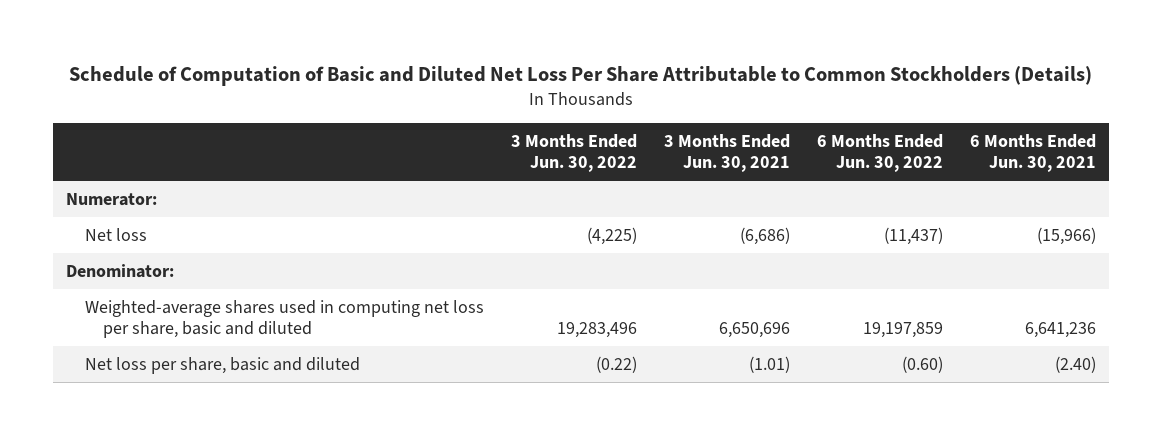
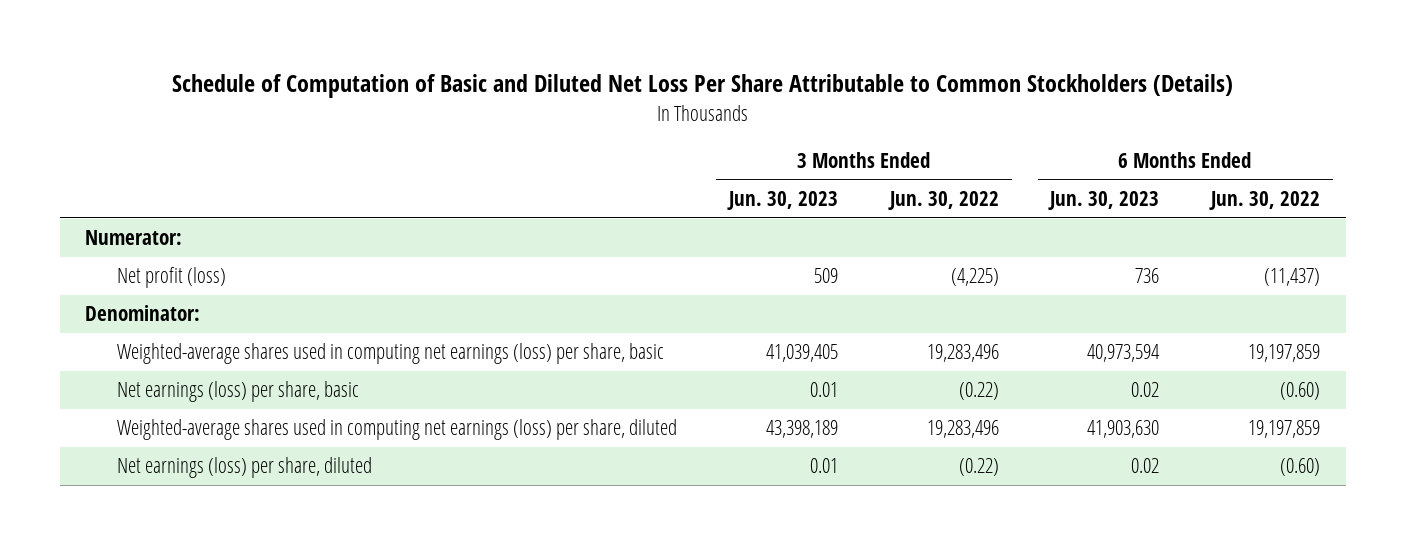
- | 3 Months Ended Jun. 30, 2022 | 3 Months Ended Jun. 30, 2021 | 6 Months Ended Jun. 30, 2022 | 6 Months Ended Jun. 30, 2021
+ | 3 Months Ended Jun. 30, 2023 | 3 Months Ended Jun. 30, 2022 | 6 Months Ended Jun. 30, 2023 | 6 Months Ended Jun. 30, 2022
- Net loss | (4,225) | (6,686) | (11,437) | (15,966)
+ Net profit (loss) | 509 | (4,225) | 736 | (11,437)
- Weighted-average shares used in computing net loss per share, basic and diluted | 19,283,496 | 6,650,696 | 19,197,859 | 6,641,236
- Net loss per share, basic and diluted | (0.22) | (1.01) | (0.60) | (2.40)
+ Weighted-average shares used in computing net earnings (loss) per share, basic | 41,039,405 | 19,283,496 | 40,973,594 | 19,197,859
+ Net earnings (loss) per share, basic | 0.01 | (0.22) | 0.02 | (0.60)
+ Weighted-average shares used in computing net earnings (loss) per share, diluted | 43,398,189 | 19,283,496 | 41,903,630 | 19,197,859
+ Net earnings (loss) per share, diluted | 0.01 | (0.22) | 0.02 | (0.60)

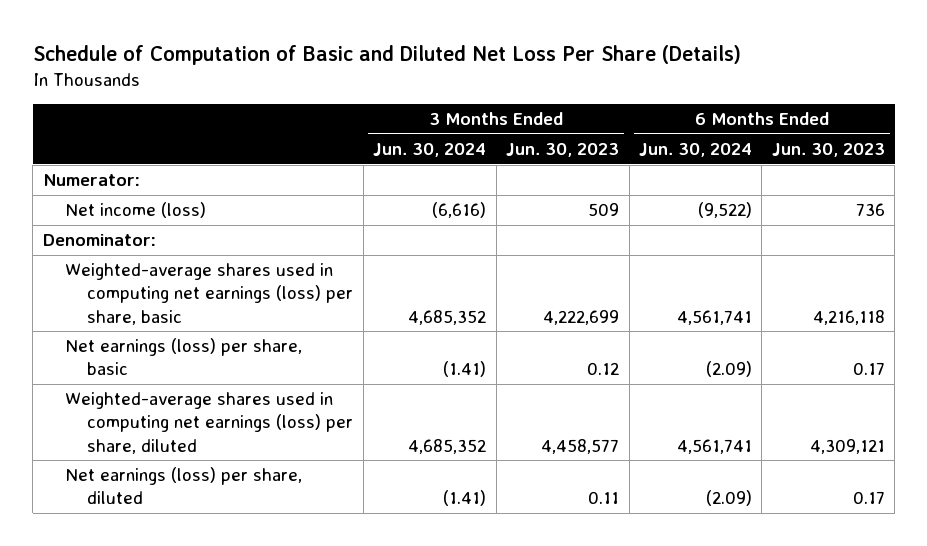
- Schedule of Computation of Basic and Diluted Net Loss Per Share Attributable to Common Stockholders (Details)
+ Schedule of Computation of Basic and Diluted Net Loss Per Share (Details)
- | 3 Months Ended Jun. 30, 2023 | 3 Months Ended Jun. 30, 2022 | 6 Months Ended Jun. 30, 2023 | 6 Months Ended Jun. 30, 2022
+ | 3 Months Ended Jun. 30, 2024 | 3 Months Ended Jun. 30, 2023 | 6 Months Ended Jun. 30, 2024 | 6 Months Ended Jun. 30, 2023
- Net profit (loss) | 509 | (4,225) | 736 | (11,437)
+ Net income (loss) | (6,616) | 509 | (9,522) | 736
- Weighted-average shares used in computing net earnings (loss) per share, basic | 41,039,405 | 19,283,496 | 40,973,594 | 19,197,859
- Net earnings (loss) per share, basic | 0.01 | (0.22) | 0.02 | (0.60)
- Weighted-average shares used in computing net earnings (loss) per share, diluted | 43,398,189 | 19,283,496 | 41,903,630 | 19,197,859
- Net earnings (loss) per share, diluted | 0.01 | (0.22) | 0.02 | (0.60)
+ Weighted-average shares used in computing net earnings (loss) per share, basic | 4,685,352 | 4,222,699 | 4,561,741 | 4,216,118
+ Net earnings (loss) per share, basic | (1.41) | 0.12 | (2.09) | 0.17
+ Weighted-average shares used in computing net earnings (loss) per share, diluted | 4,685,352 | 4,458,577 | 4,561,741 | 4,309,121
+ Net earnings (loss) per share, diluted | (1.41) | 0.11 | (2.09) | 0.17

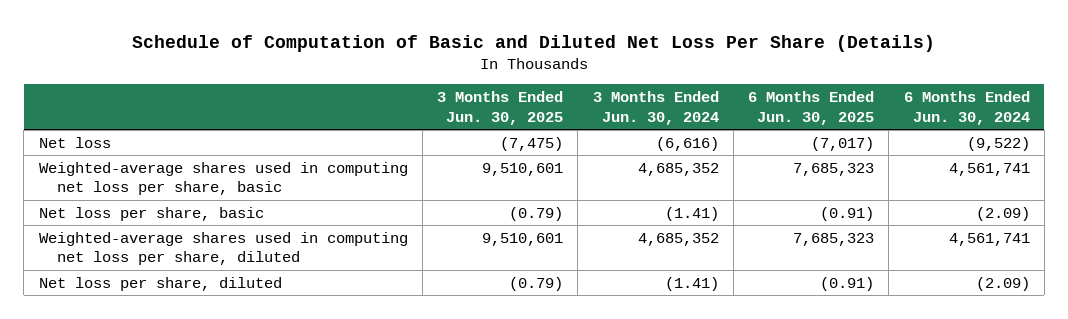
- | 3 Months Ended Jun. 30, 2024 | 3 Months Ended Jun. 30, 2023 | 6 Months Ended Jun. 30, 2024 | 6 Months Ended Jun. 30, 2023
+ | 3 Months Ended Jun. 30, 2025 | 3 Months Ended Jun. 30, 2024 | 6 Months Ended Jun. 30, 2025 | 6 Months Ended Jun. 30, 2024
- Numerator:
- Net income (loss) | (6,616) | 509 | (9,522) | 736
- Denominator:
- Weighted-average shares used in computing net earnings (loss) per share, basic | 4,685,352 | 4,222,699 | 4,561,741 | 4,216,118
- Net earnings (loss) per share, basic | (1.41) | 0.12 | (2.09) | 0.17
- Weighted-average shares used in computing net earnings (loss) per share, diluted | 4,685,352 | 4,458,577 | 4,561,741 | 4,309,121
- Net earnings (loss) per share, diluted | (1.41) | 0.11 | (2.09) | 0.17
+ Net loss | (7,475) | (6,616) | (7,017) | (9,522)
+ Weighted-average shares used in computing net loss per share, basic | 9,510,601 | 4,685,352 | 7,685,323 | 4,561,741
+ Net loss per share, basic | (0.79) | (1.41) | (0.91) | (2.09)
+ Weighted-average shares used in computing net loss per share, diluted | 9,510,601 | 4,685,352 | 7,685,323 | 4,561,741
+ Net loss per share, diluted | (0.79) | (1.41) | (0.91) | (2.09)

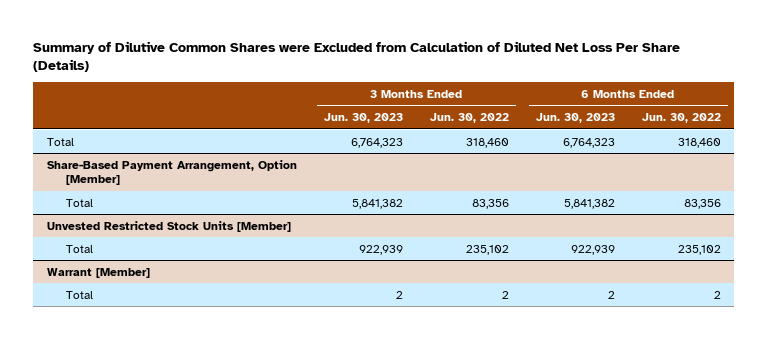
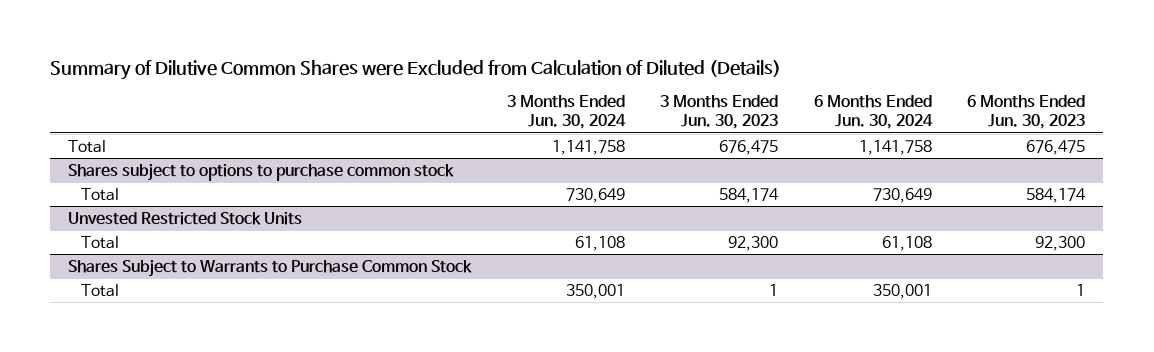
- Summary of Dilutive Common Shares were Excluded from Calculation of Diluted Net Loss Per Share (Details)
+ Summary of Dilutive Common Shares were Excluded from Calculation of Diluted (Details)
- | 3 Months Ended Jun. 30, 2023 | 3 Months Ended Jun. 30, 2022 | 6 Months Ended Jun. 30, 2023 | 6 Months Ended Jun. 30, 2022
+ | 3 Months Ended Jun. 30, 2024 | 3 Months Ended Jun. 30, 2023 | 6 Months Ended Jun. 30, 2024 | 6 Months Ended Jun. 30, 2023
- Total | 6,764,323 | 318,460 | 6,764,323 | 318,460
- Share-Based Payment Arrangement, Option [Member]
- Total | 5,841,382 | 83,356 | 5,841,382 | 83,356
- Unvested Restricted Stock Units [Member]
- Total | 922,939 | 235,102 | 922,939 | 235,102
- Warrant [Member]
- Total | 2 | 2 | 2 | 2
+ Total | 1,141,758 | 676,475 | 1,141,758 | 676,475
+ Shares subject to options to purchase common stock
+ Total | 730,649 | 584,174 | 730,649 | 584,174
+ Unvested Restricted Stock Units
+ Total | 61,108 | 92,300 | 61,108 | 92,300
+ Shares Subject to Warrants to Purchase Common Stock
+ Total | 350,001 | 1 | 350,001 | 1

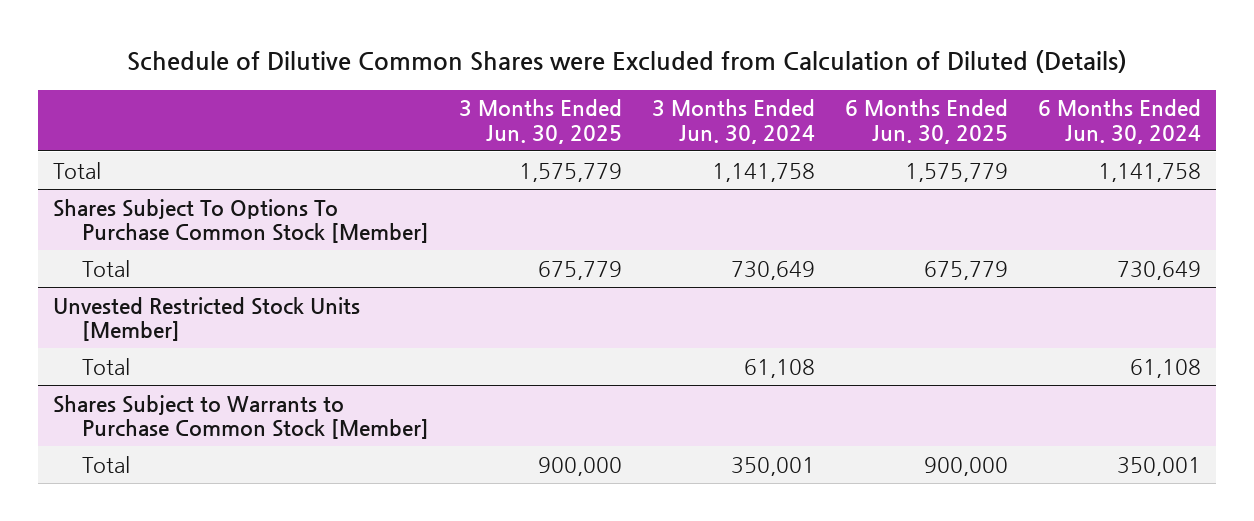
- Summary of Dilutive Common Shares were Excluded from Calculation of Diluted (Details)
+ Schedule of Dilutive Common Shares were Excluded from Calculation of Diluted (Details)
- | 3 Months Ended Jun. 30, 2024 | 3 Months Ended Jun. 30, 2023 | 6 Months Ended Jun. 30, 2024 | 6 Months Ended Jun. 30, 2023
+ | 3 Months Ended Jun. 30, 2025 | 3 Months Ended Jun. 30, 2024 | 6 Months Ended Jun. 30, 2025 | 6 Months Ended Jun. 30, 2024
- Shares subject to options to purchase common stock
+ Shares Subject To Options To Purchase Common Stock [Member]
- Unvested Restricted Stock Units
+ Unvested Restricted Stock Units [Member]
- Shares Subject to Warrants to Purchase Common Stock
+ Shares Subject to Warrants to Purchase Common Stock [Member]

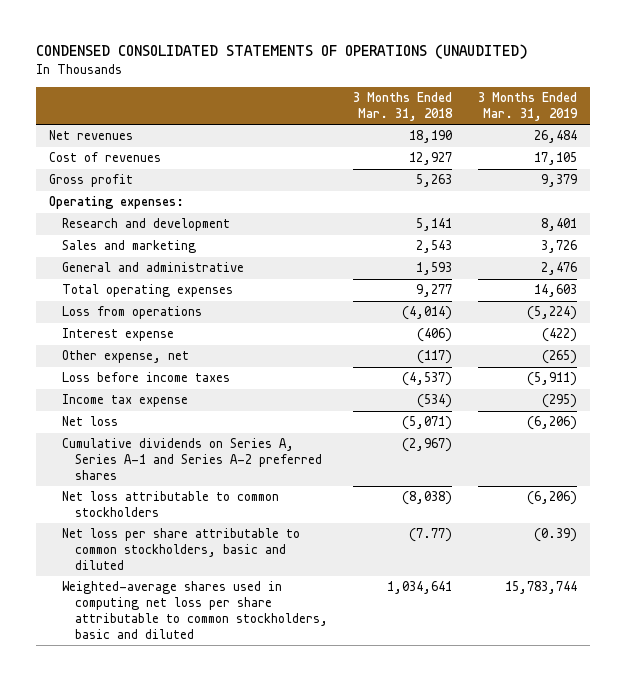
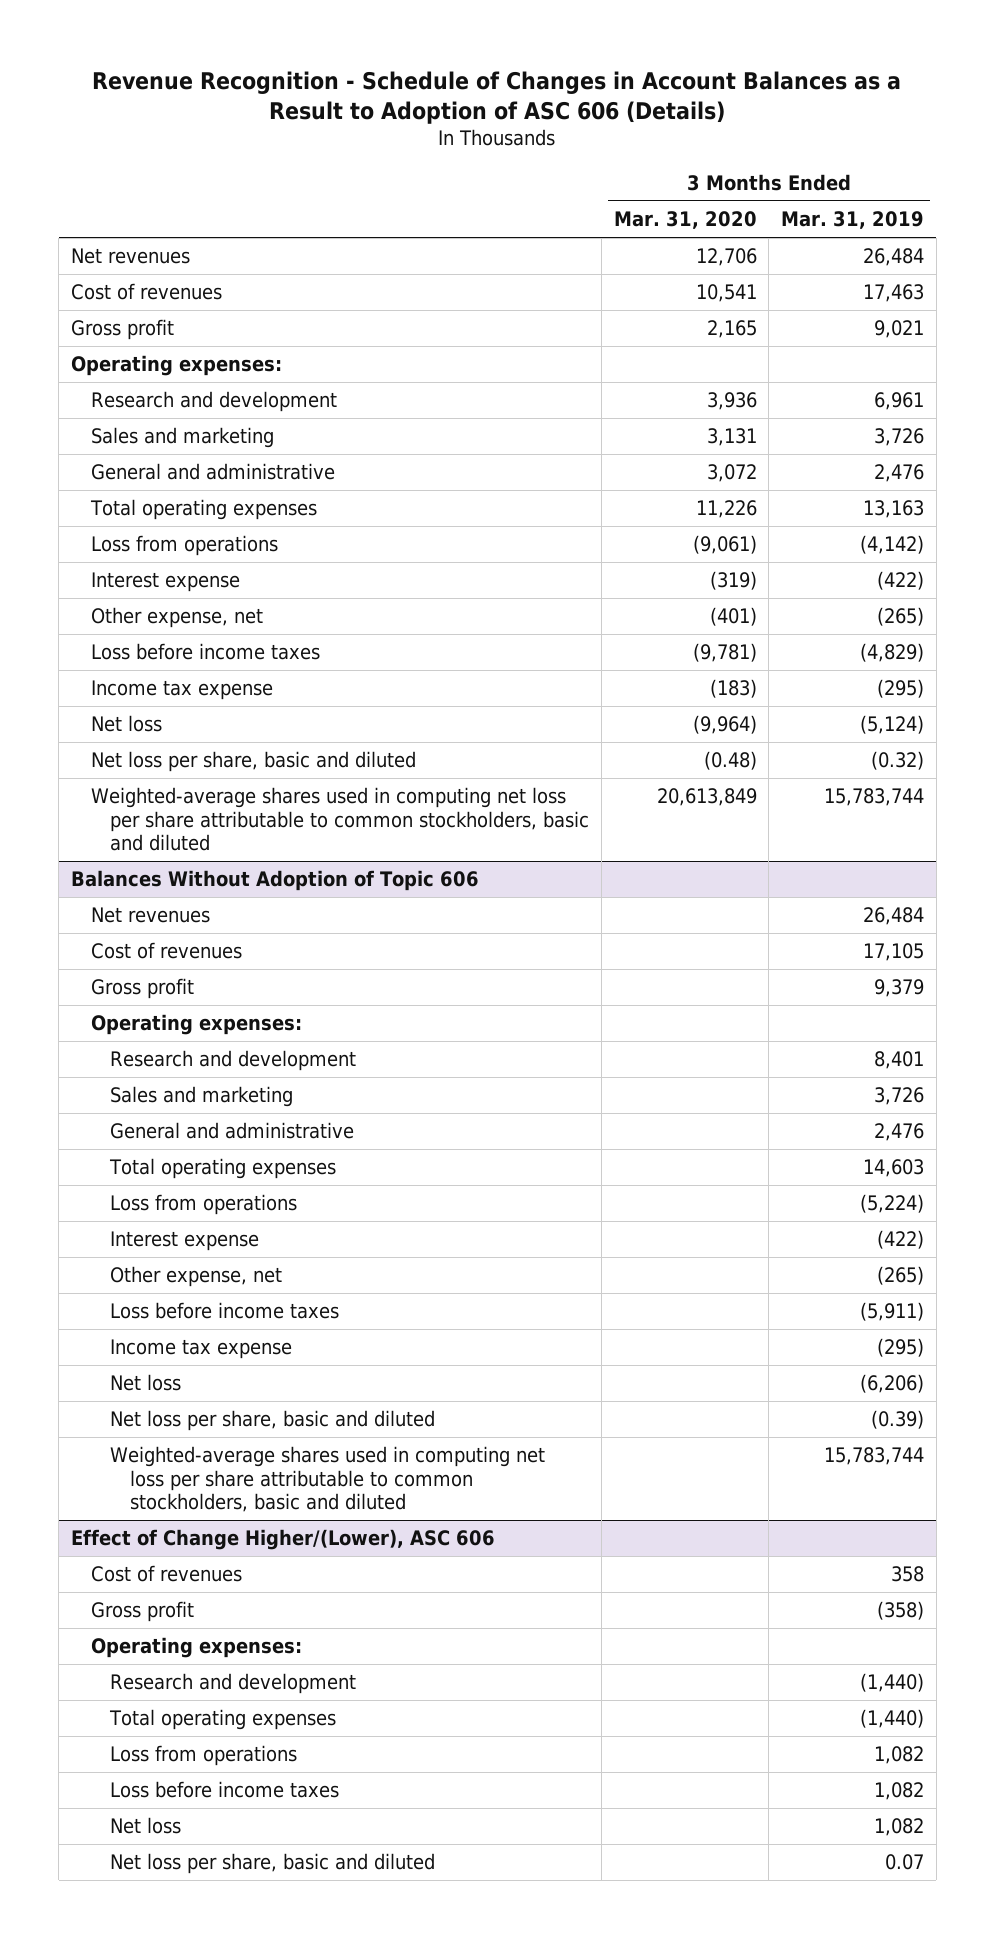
- CONDENSED CONSOLIDATED STATEMENTS OF OPERATIONS (UNAUDITED)
+ Revenue Recognition - Schedule of Changes in Account Balances as a Result to Adoption of ASC 606 (Details)
- | 3 Months Ended Mar. 31, 2018 | 3 Months Ended Mar. 31, 2019
+ | 3 Months Ended Mar. 31, 2020 | 3 Months Ended Mar. 31, 2019
+ Cost of revenues | 10,541 | 17,463
+ Gross profit | 2,165 | 9,021
+ Operating expenses:
+ Research and development | 3,936 | 6,961
+ Sales and marketing | 3,131 | 3,726
+ General and administrative | 3,072 | 2,476
+ Total operating expenses | 11,226 | 13,163
+ Loss from operations | (9,061) | (4,142)
+ Interest expense | (319) | (422)
+ Other expense, net | (401) | (265)
+ Loss before income taxes | (9,781) | (4,829)
+ Income tax expense | (183) | (295)
+ Net loss | (9,964) | (5,124)
+ Net loss per share, basic and diluted | (0.48) | (0.32)
+ Weighted-average shares used in computing net loss per share attributable to common stockholders, basic and diluted | 20,613,849 | 15,783,744
+ Balances Without Adoption of Topic 606
+ Net revenues | | 26,484
- Cumulative dividends on Series A, Series A-1 and Series A-2 preferred shares | (2,967) |
- Net loss attributable to common stockholders | (8,038) | (6,206)
- Net loss per share attributable to common stockholders, basic and diluted | (7.77) | (0.39)
+ Net loss per share, basic and diluted | | (0.39)
+ Effect of Change Higher/(Lower), ASC 606
+ Cost of revenues | | 358
+ Gross profit | | (358)
+ Operating expenses:
+ Research and development | | (1,440)
+ Total operating expenses | | (1,440)
+ Loss from operations | | 1,082
+ Loss before income taxes | | 1,082
+ Net loss | | 1,082
+ Net loss per share, basic and diluted | | 0.07

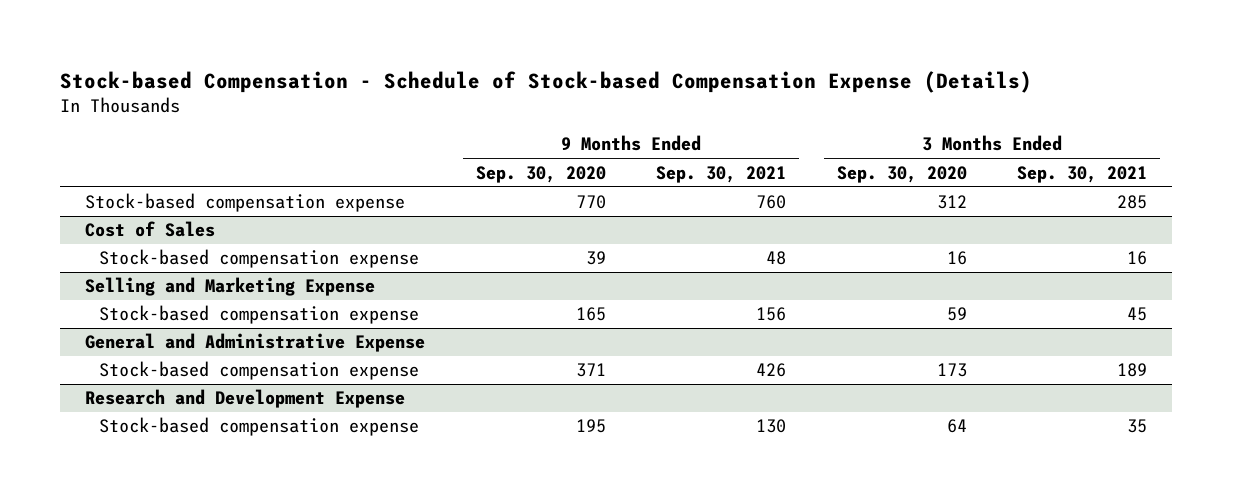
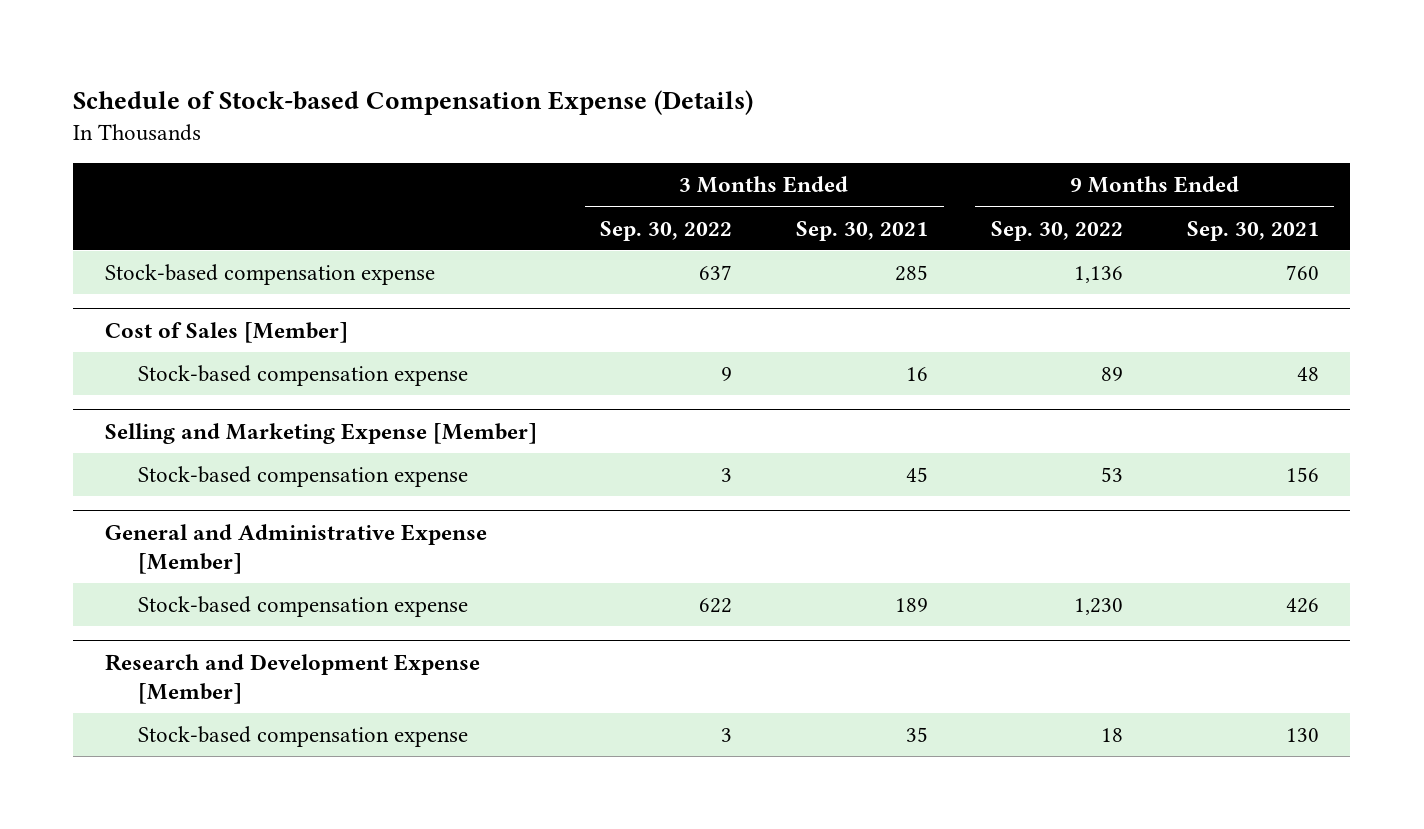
- Stock-based Compensation - Schedule of Stock-based Compensation Expense (Details)
+ Schedule of Stock-based Compensation Expense (Details)
- | 9 Months Ended Sep. 30, 2020 | 9 Months Ended Sep. 30, 2021 | 3 Months Ended Sep. 30, 2020 | 3 Months Ended Sep. 30, 2021
+ | 3 Months Ended Sep. 30, 2022 | 3 Months Ended Sep. 30, 2021 | 9 Months Ended Sep. 30, 2022 | 9 Months Ended Sep. 30, 2021
- Cost of Sales
+ Cost of Sales [Member]
- Selling and Marketing Expense
+ Selling and Marketing Expense [Member]
- General and Administrative Expense
+ General and Administrative Expense [Member]
- Research and Development Expense
+ Research and Development Expense [Member]

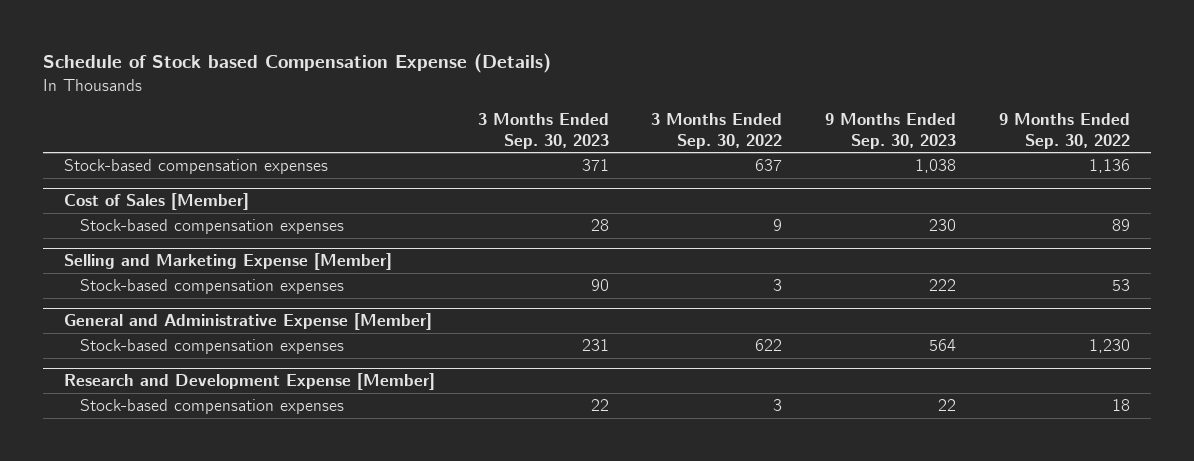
- Schedule of Stock-based Compensation Expense (Details)
+ Schedule of Stock based Compensation Expense (Details)
- | 3 Months Ended Sep. 30, 2022 | 3 Months Ended Sep. 30, 2021 | 9 Months Ended Sep. 30, 2022 | 9 Months Ended Sep. 30, 2021
+ | 3 Months Ended Sep. 30, 2023 | 3 Months Ended Sep. 30, 2022 | 9 Months Ended Sep. 30, 2023 | 9 Months Ended Sep. 30, 2022
- Stock-based compensation expense | 637 | 285 | 1,136 | 760
+ Stock-based compensation expenses | 371 | 637 | 1,038 | 1,136
@ Cost of Sales [Member]
- Stock-based compensation expense | 9 | 16 | 89 | 48
+ Stock-based compensation expenses | 28 | 9 | 230 | 89
@ Selling and Marketing Expense [Member]
- Stock-based compensation expense | 3 | 45 | 53 | 156
+ Stock-based compensation expenses | 90 | 3 | 222 | 53
@ General and Administrative Expense [Member]
- Stock-based compensation expense | 622 | 189 | 1,230 | 426
+ Stock-based compensation expenses | 231 | 622 | 564 | 1,230
@ Research and Development Expense [Member]
- Stock-based compensation expense | 3 | 35 | 18 | 130
+ Stock-based compensation expenses | 22 | 3 | 22 | 18

